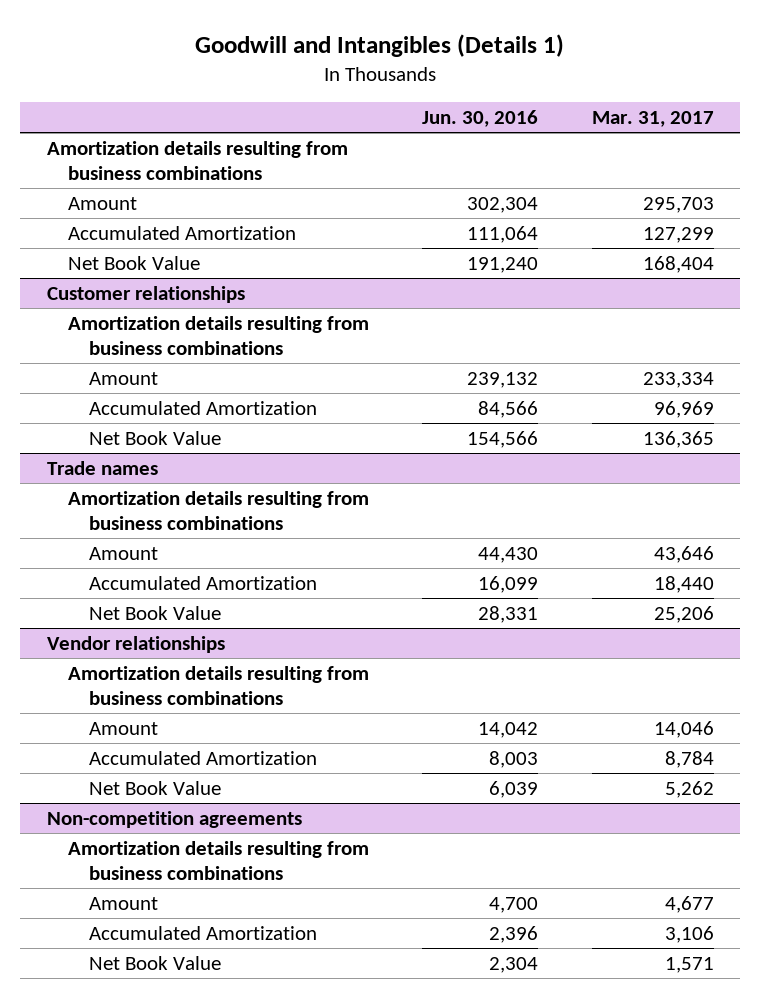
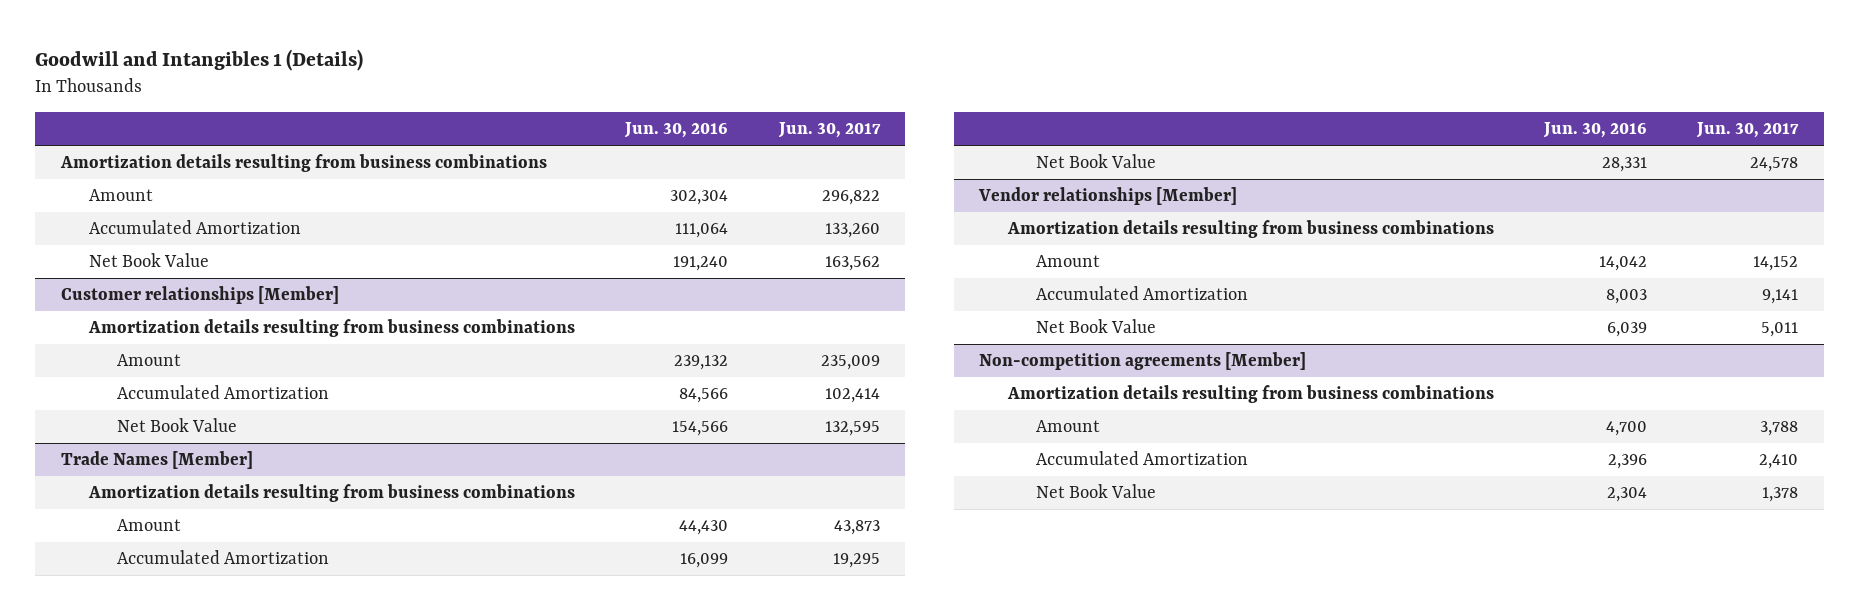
- Goodwill and Intangibles (Details 1)
+ Goodwill and Intangibles 1 (Details)
- | Jun. 30, 2016 | Mar. 31, 2017
+ | Jun. 30, 2016 | Jun. 30, 2017
- Customer relationships
+ Customer relationships [Member]
- Trade names
+ Trade Names [Member]
- Vendor relationships
+ Vendor relationships [Member]
- Non-competition agreements
+ Non-competition agreements [Member]

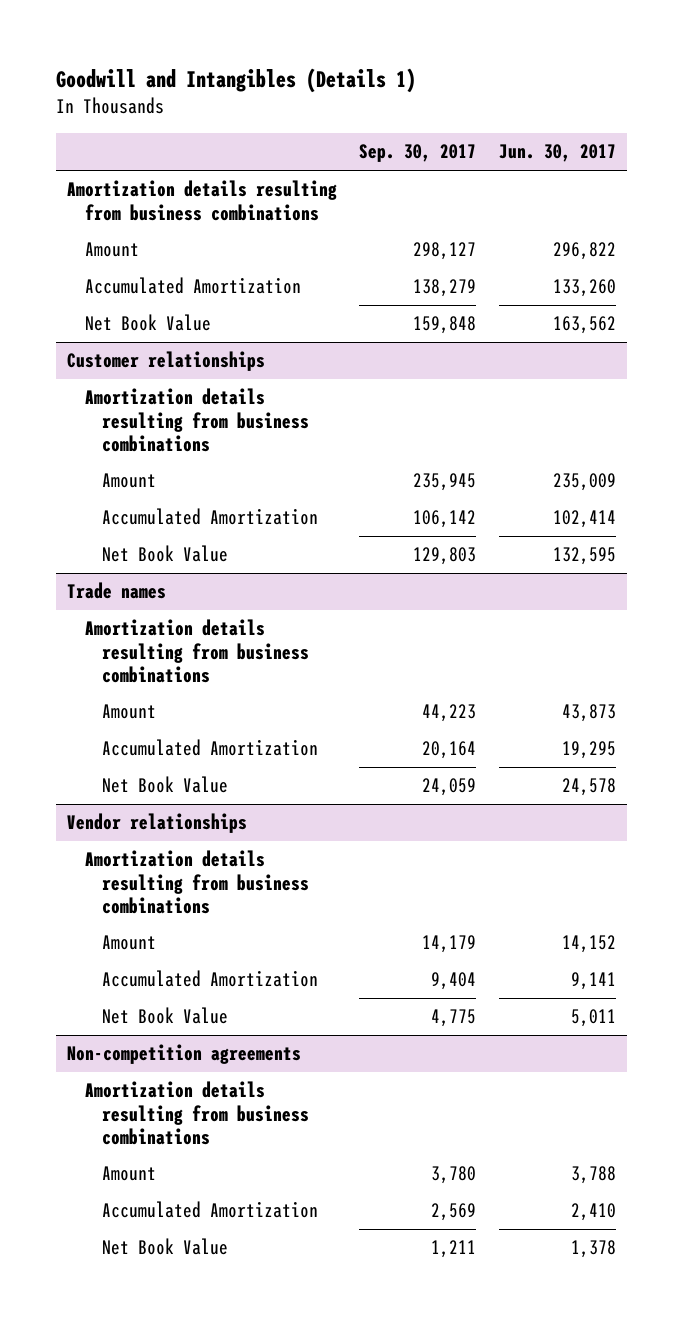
- Goodwill and Intangibles 1 (Details)
+ Goodwill and Intangibles (Details 1)
- | Jun. 30, 2016 | Jun. 30, 2017
+ | Sep. 30, 2017 | Jun. 30, 2017
- Customer relationships [Member]
+ Customer relationships
- Trade Names [Member]
+ Trade names
- Vendor relationships [Member]
+ Vendor relationships
- Non-competition agreements [Member]
+ Non-competition agreements

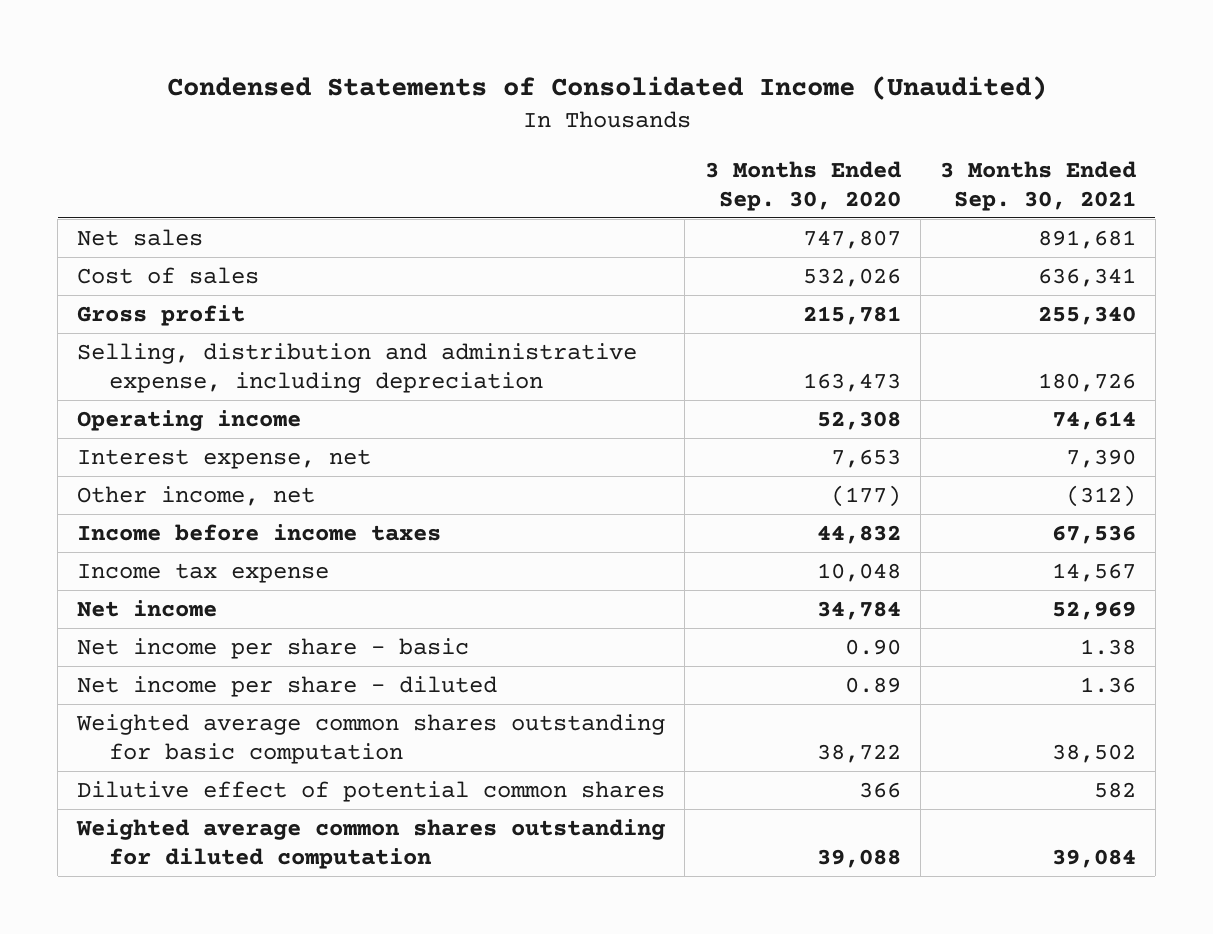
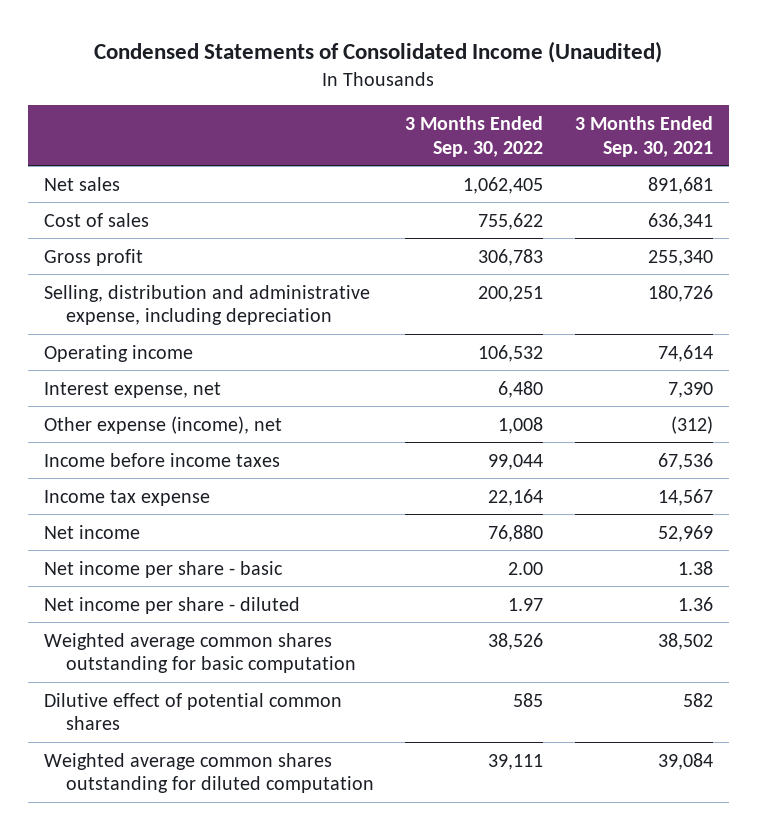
- | 3 Months Ended Sep. 30, 2020 | 3 Months Ended Sep. 30, 2021
+ | 3 Months Ended Sep. 30, 2022 | 3 Months Ended Sep. 30, 2021
- Other income, net | (177) | (312)
+ Other expense (income), net | 1,008 | (312)

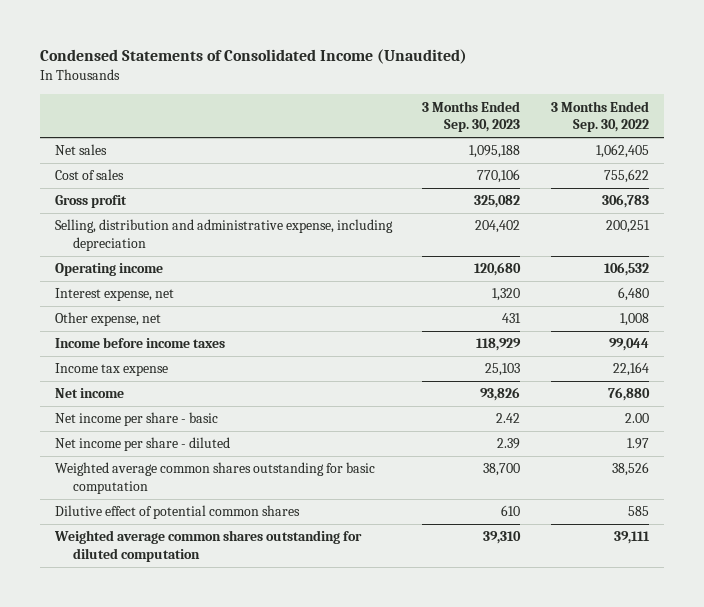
- | 3 Months Ended Sep. 30, 2022 | 3 Months Ended Sep. 30, 2021
+ | 3 Months Ended Sep. 30, 2023 | 3 Months Ended Sep. 30, 2022
- Other expense (income), net | 1,008 | (312)
+ Other expense, net | 431 | 1,008

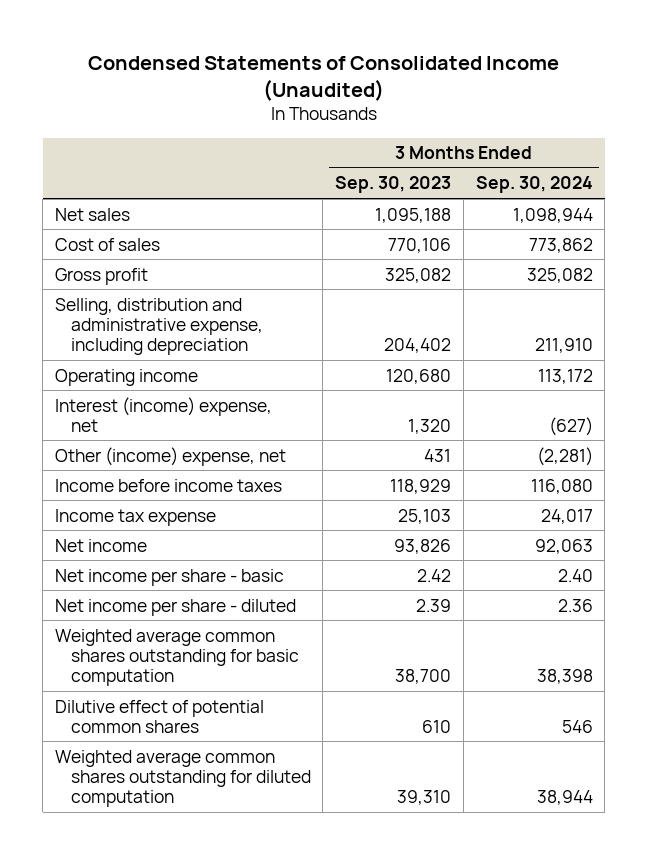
- | 3 Months Ended Sep. 30, 2023 | 3 Months Ended Sep. 30, 2022
+ | 3 Months Ended Sep. 30, 2023 | 3 Months Ended Sep. 30, 2024
- Interest expense, net | 1,320 | 6,480
- Other expense, net | 431 | 1,008
+ Interest (income) expense, net | 1,320 | (627)
+ Other (income) expense, net | 431 | (2,281)

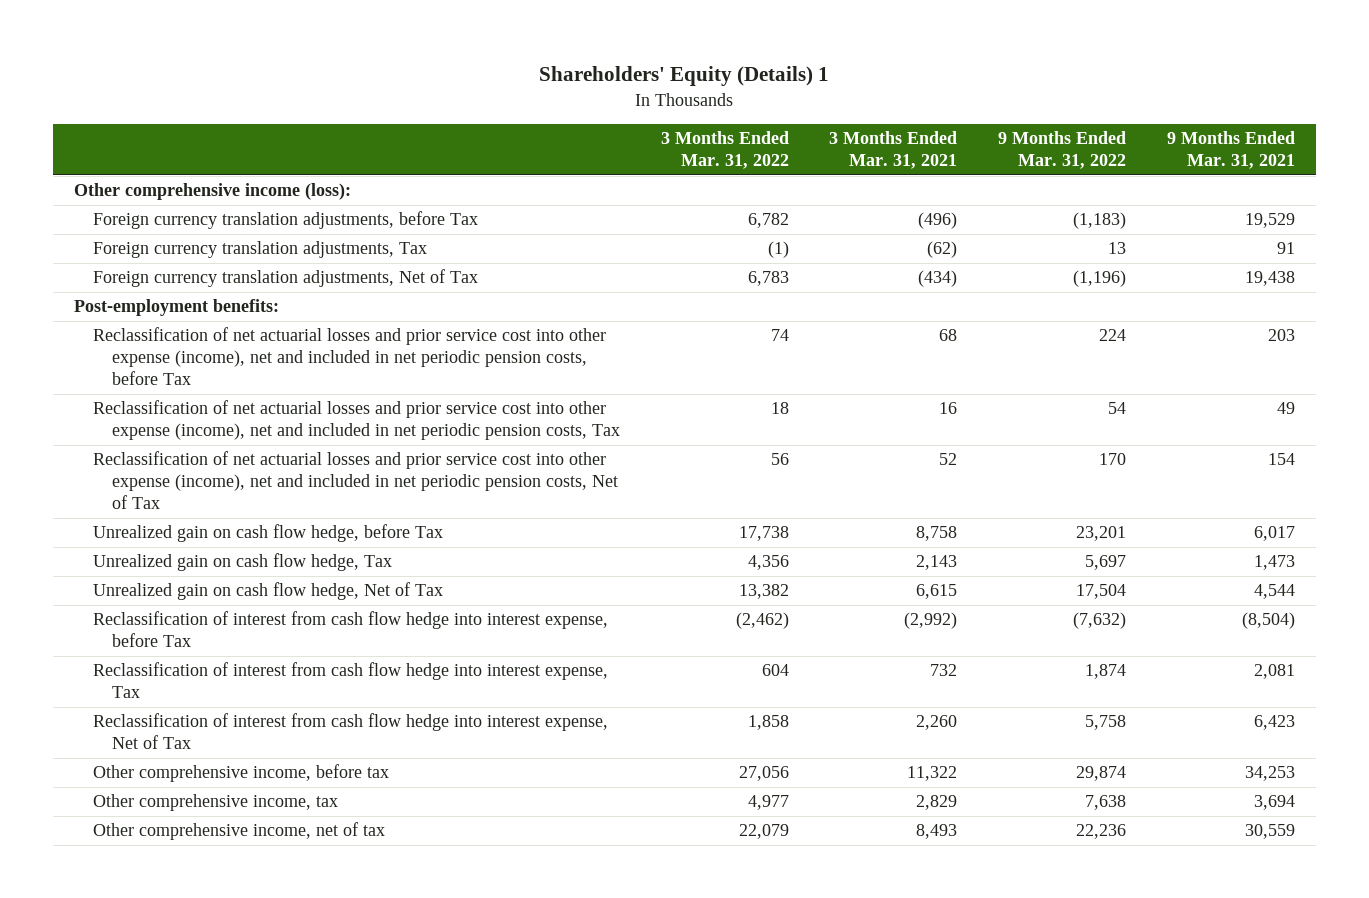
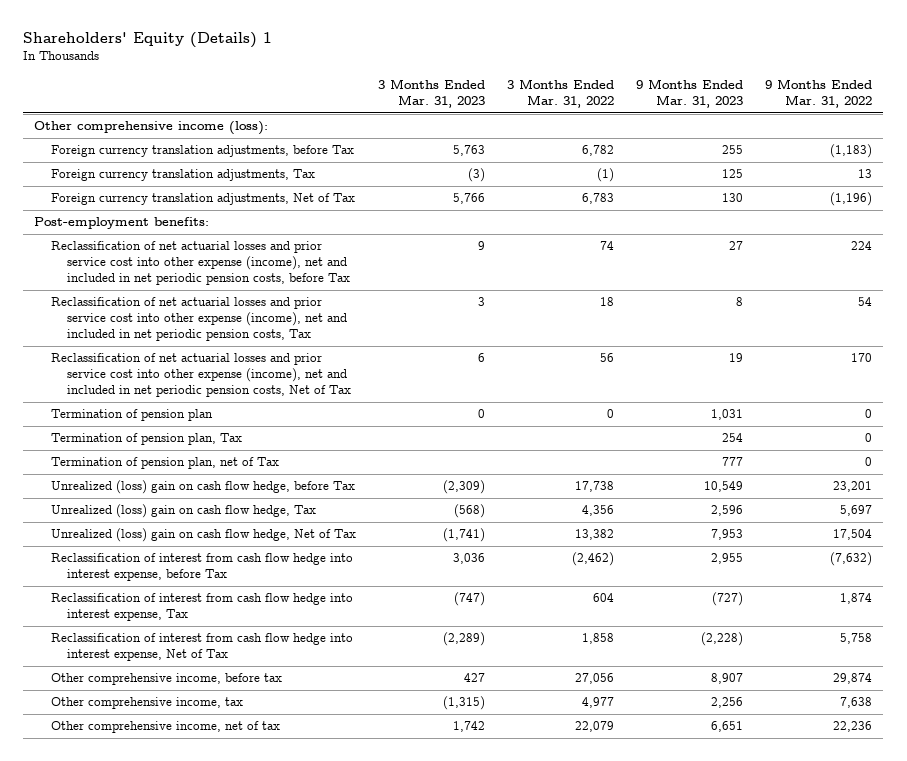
- | 3 Months Ended Mar. 31, 2022 | 3 Months Ended Mar. 31, 2021 | 9 Months Ended Mar. 31, 2022 | 9 Months Ended Mar. 31, 2021
+ | 3 Months Ended Mar. 31, 2023 | 3 Months Ended Mar. 31, 2022 | 9 Months Ended Mar. 31, 2023 | 9 Months Ended Mar. 31, 2022
- Unrealized gain on cash flow hedge, before Tax | 17,738 | 8,758 | 23,201 | 6,017
- Unrealized gain on cash flow hedge, Tax | 4,356 | 2,143 | 5,697 | 1,473
- Unrealized gain on cash flow hedge, Net of Tax | 13,382 | 6,615 | 17,504 | 4,544
+ Termination of pension plan | 0 | 0 | 1,031 | 0
+ Termination of pension plan, Tax | | | 254 | 0
+ Termination of pension plan, net of Tax | | | 777 | 0
+ Unrealized (loss) gain on cash flow hedge, before Tax | (2,309) | 17,738 | 10,549 | 23,201
+ Unrealized (loss) gain on cash flow hedge, Tax | (568) | 4,356 | 2,596 | 5,697
+ Unrealized (loss) gain on cash flow hedge, Net of Tax | (1,741) | 13,382 | 7,953 | 17,504

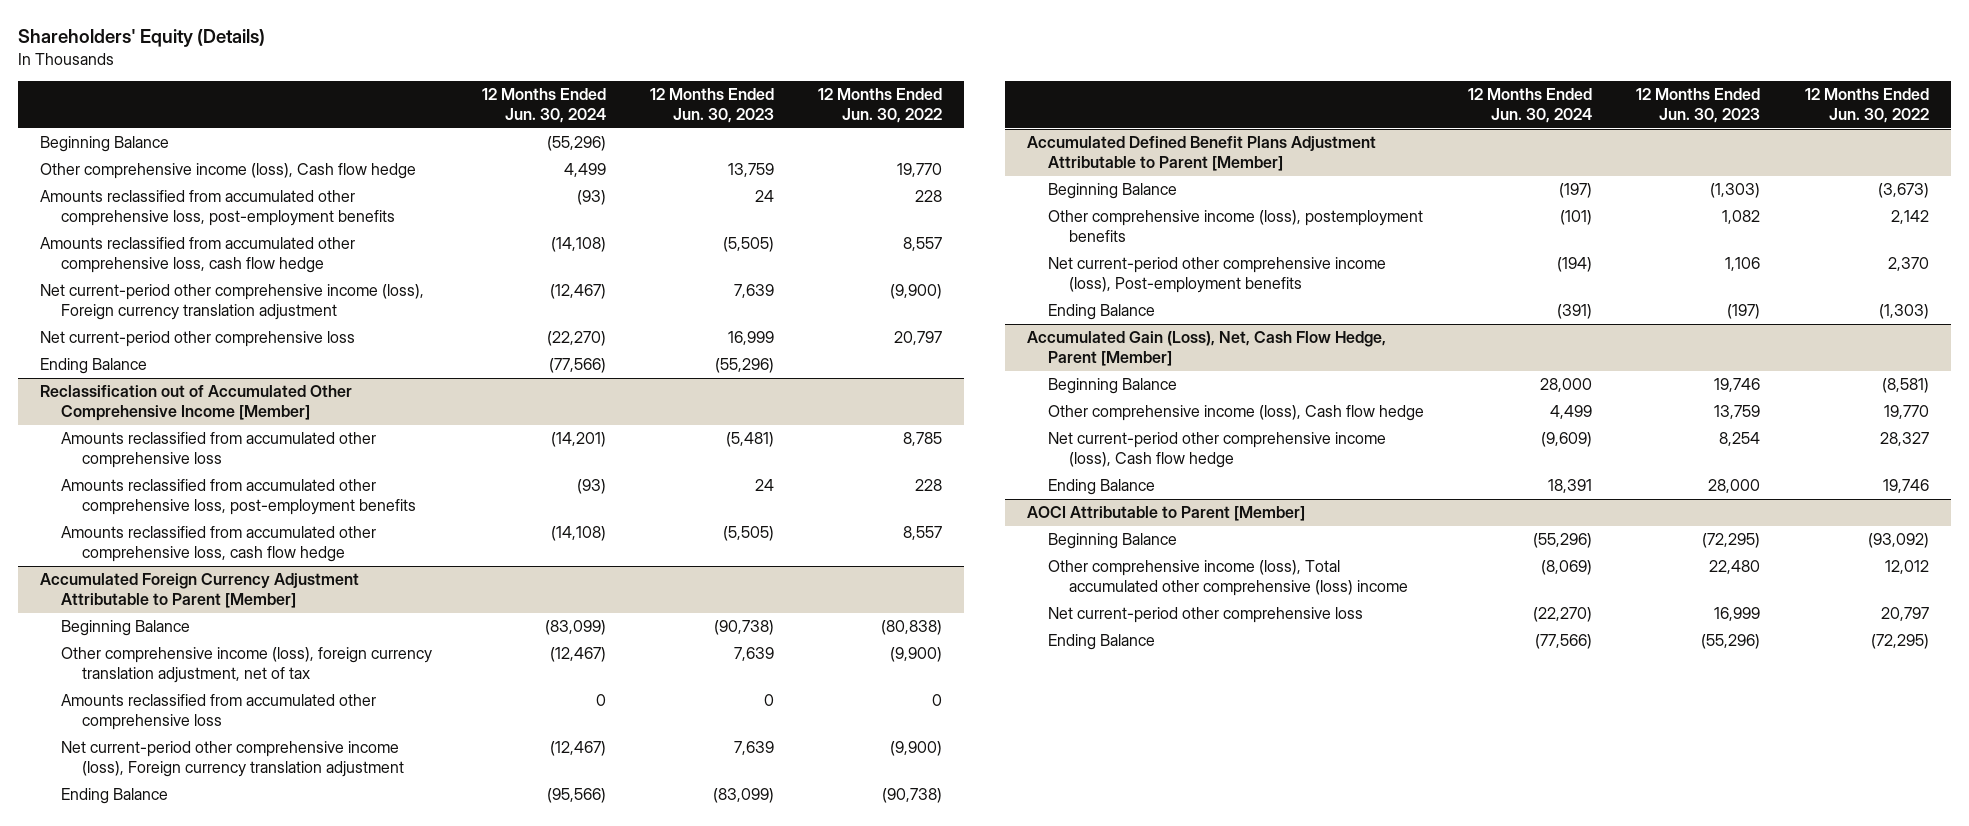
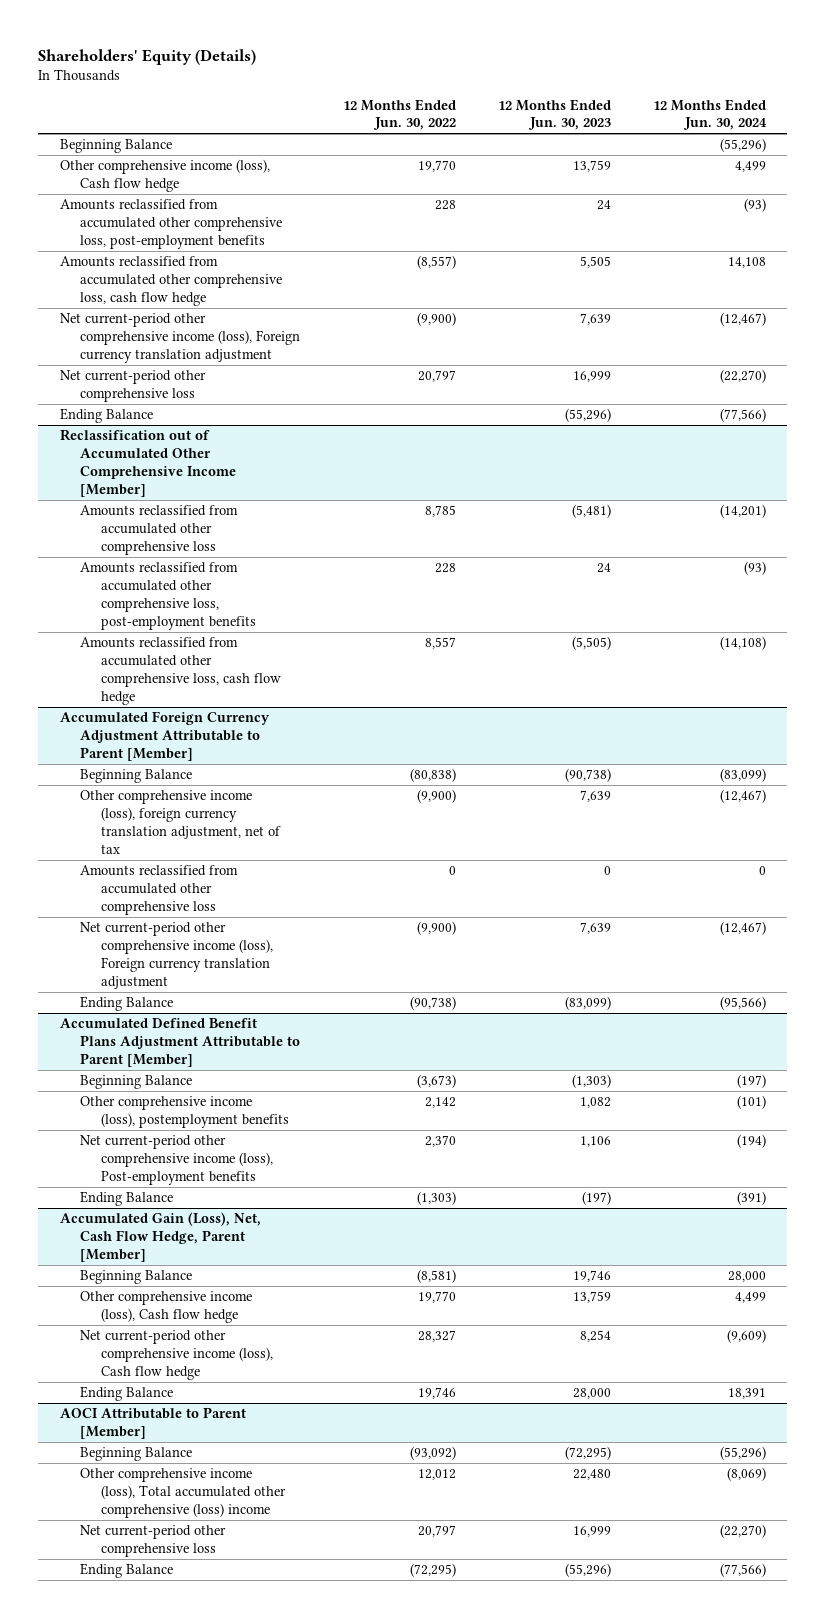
- | 12 Months Ended Jun. 30, 2024 | 12 Months Ended Jun. 30, 2023 | 12 Months Ended Jun. 30, 2022
+ | 12 Months Ended Jun. 30, 2022 | 12 Months Ended Jun. 30, 2023 | 12 Months Ended Jun. 30, 2024
- Amounts reclassified from accumulated other comprehensive loss, cash flow hedge | (14,108) | (5,505) | 8,557
+ Amounts reclassified from accumulated other comprehensive loss, cash flow hedge | (8,557) | 5,505 | 14,108

